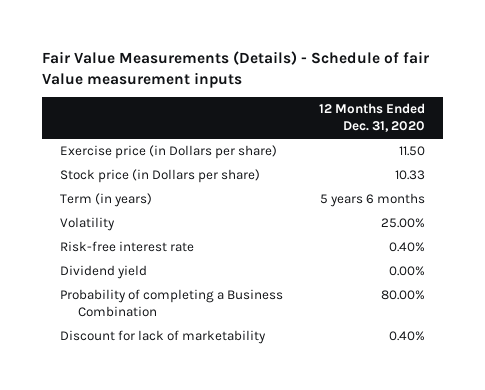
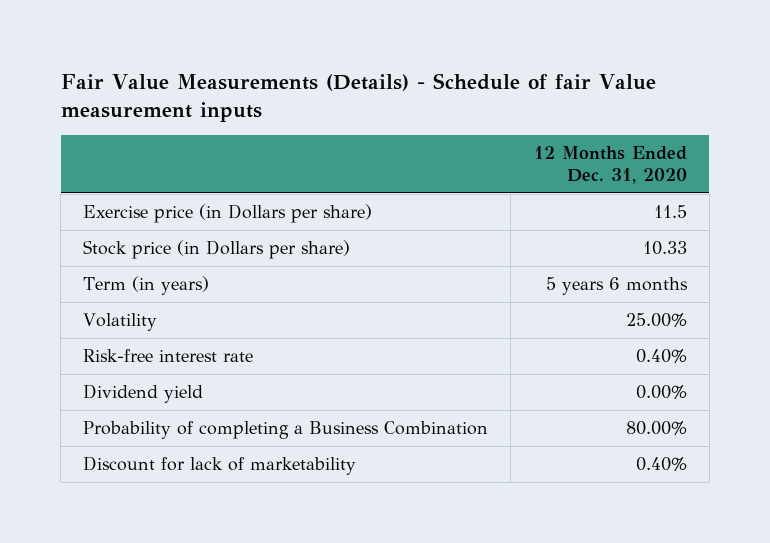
- Exercise price (in Dollars per share) | 11.50
+ Exercise price (in Dollars per share) | 11.5

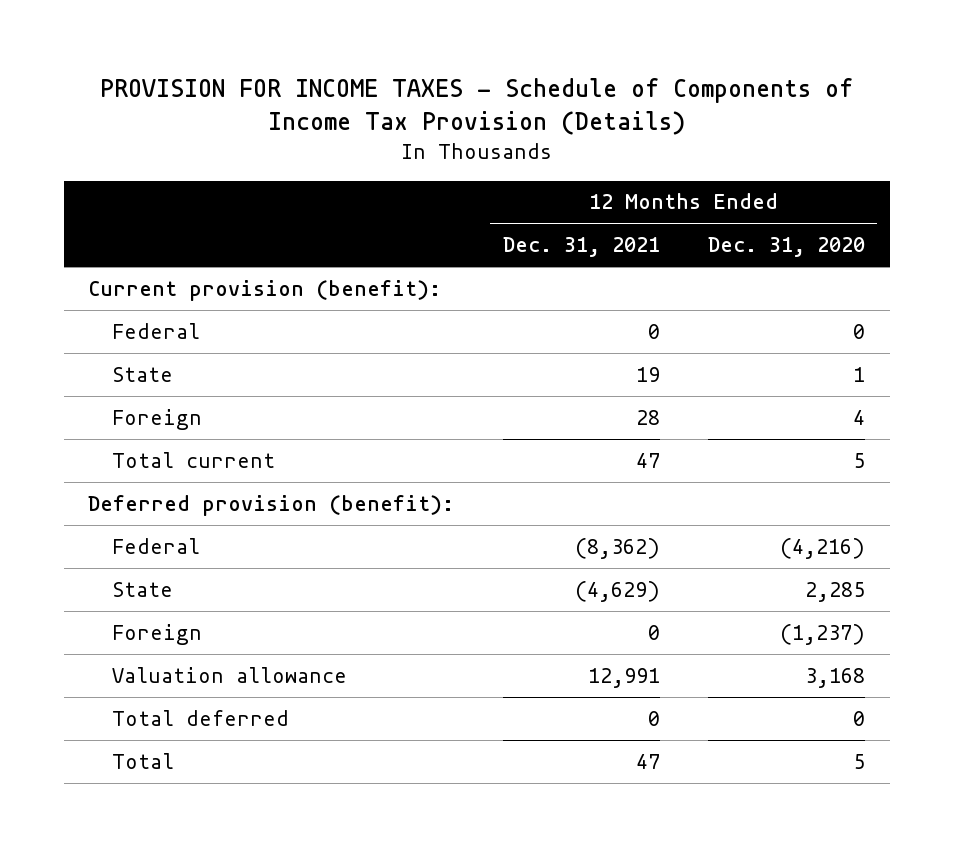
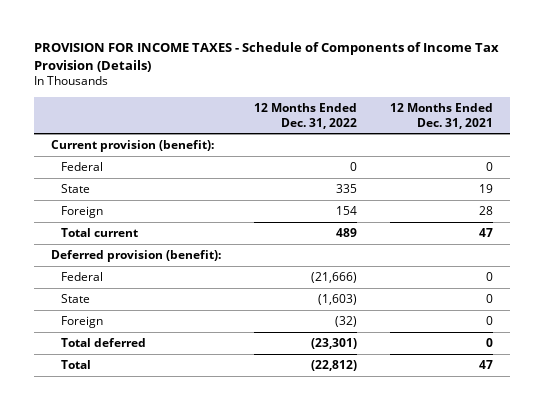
- | 12 Months Ended Dec. 31, 2021 | 12 Months Ended Dec. 31, 2020
+ | 12 Months Ended Dec. 31, 2022 | 12 Months Ended Dec. 31, 2021
- Federal | (8,362) | (4,216)
- State | (4,629) | 2,285
+ Federal | (21,666) | 0
+ State | (1,603) | 0
- Valuation allowance | 12,991 | 3,168

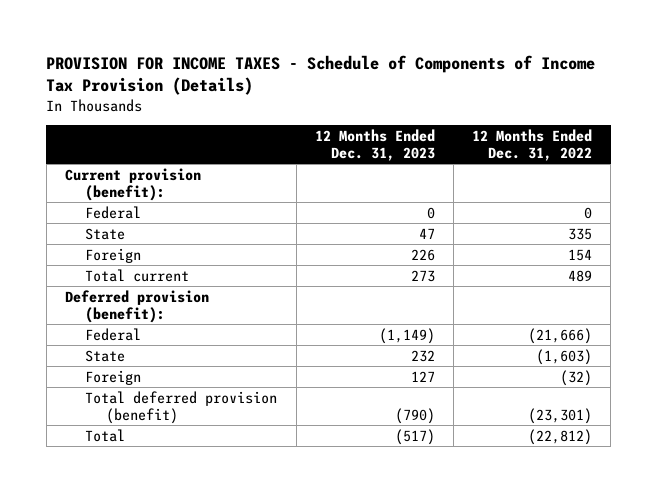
- | 12 Months Ended Dec. 31, 2022 | 12 Months Ended Dec. 31, 2021
+ | 12 Months Ended Dec. 31, 2023 | 12 Months Ended Dec. 31, 2022
- Total deferred | (23,301) | 0
+ Total deferred provision (benefit) | (790) | (23,301)

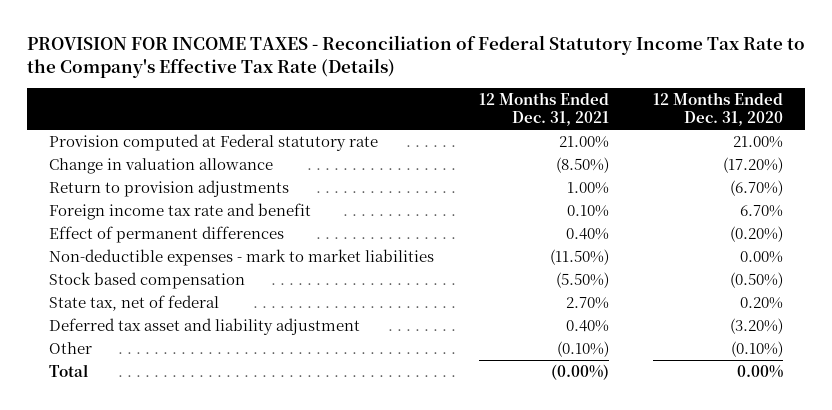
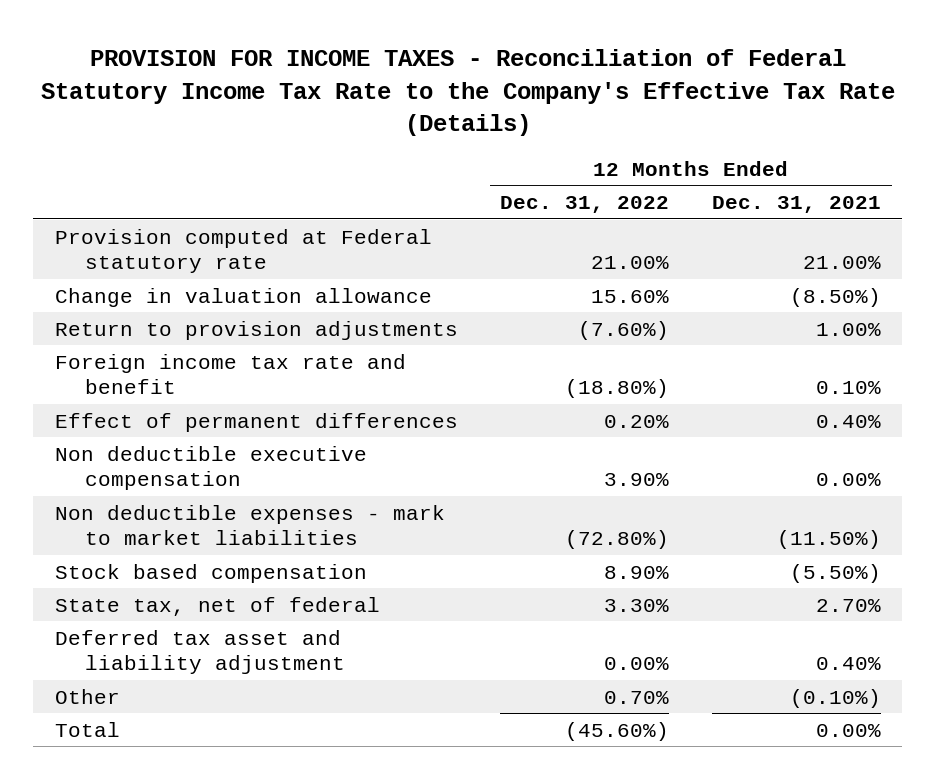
- | 12 Months Ended Dec. 31, 2021 | 12 Months Ended Dec. 31, 2020
+ | 12 Months Ended Dec. 31, 2022 | 12 Months Ended Dec. 31, 2021
- Non-deductible expenses - mark to market liabilities | (11.50%) | 0.00%
+ Non deductible executive compensation | 3.90% | 0.00%
+ Non deductible expenses - mark to market liabilities | (72.80%) | (11.50%)
- Total | (0.00%) | 0.00%
+ Total | (45.60%) | 0.00%

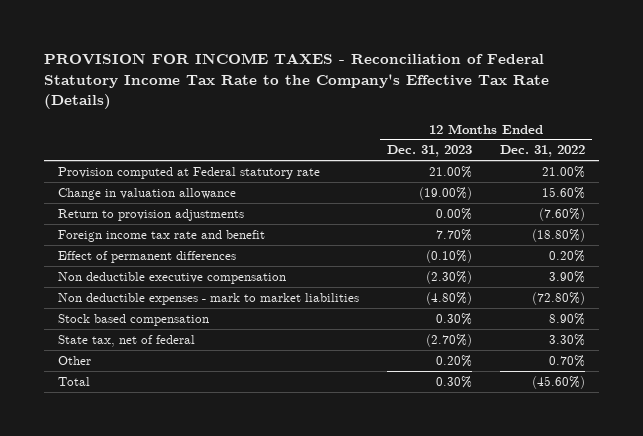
- | 12 Months Ended Dec. 31, 2022 | 12 Months Ended Dec. 31, 2021
+ | 12 Months Ended Dec. 31, 2023 | 12 Months Ended Dec. 31, 2022
- Deferred tax asset and liability adjustment | 0.00% | 0.40%

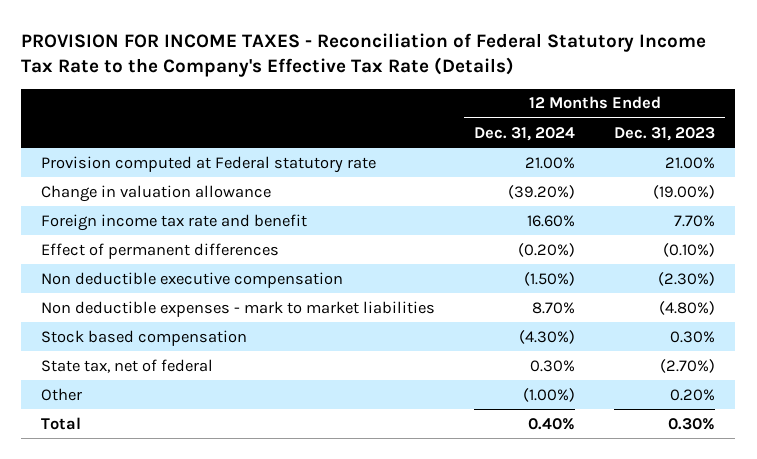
- | 12 Months Ended Dec. 31, 2023 | 12 Months Ended Dec. 31, 2022
+ | 12 Months Ended Dec. 31, 2024 | 12 Months Ended Dec. 31, 2023
- Return to provision adjustments | 0.00% | (7.60%)

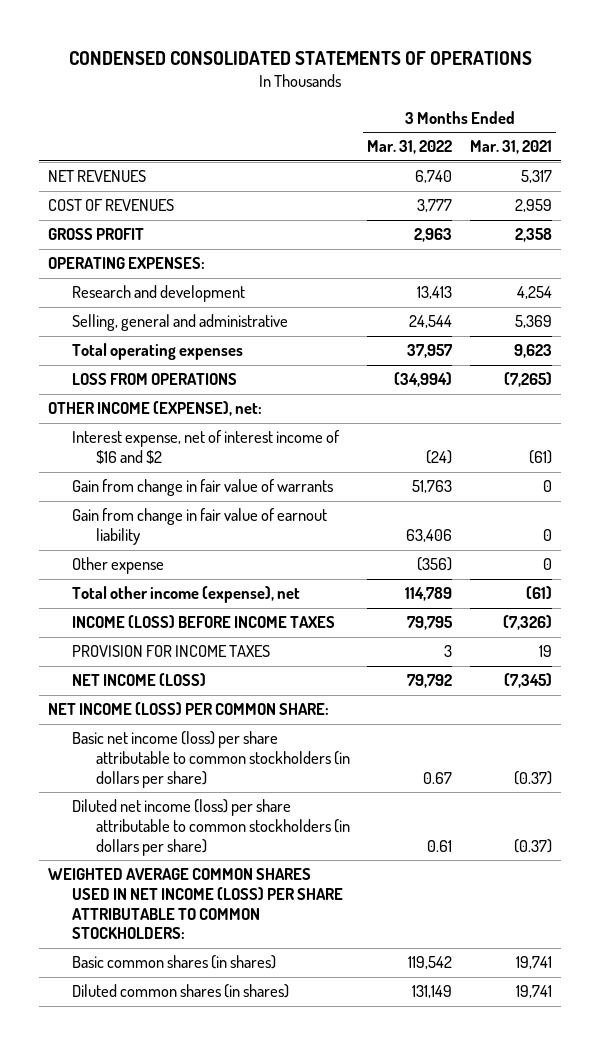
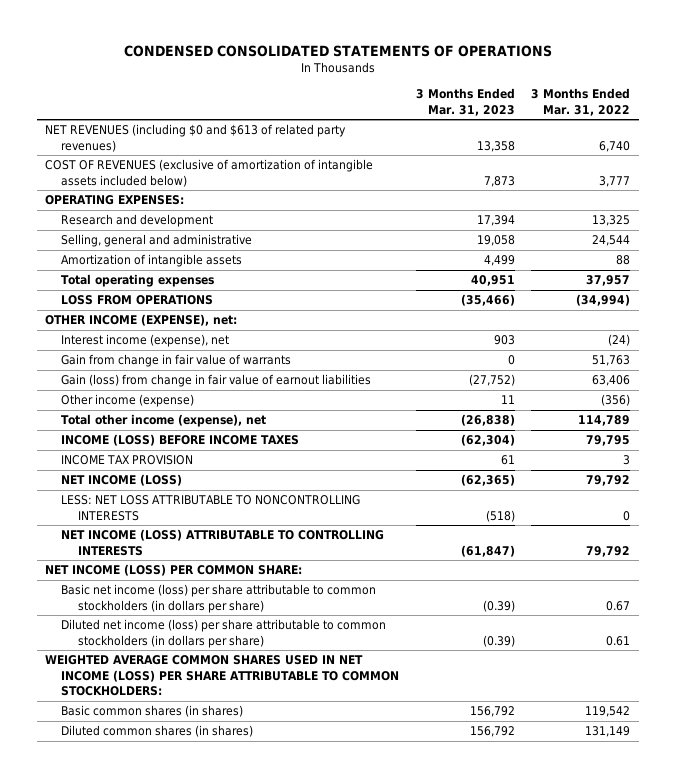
- | 3 Months Ended Mar. 31, 2022 | 3 Months Ended Mar. 31, 2021
+ | 3 Months Ended Mar. 31, 2023 | 3 Months Ended Mar. 31, 2022
- NET REVENUES | 6,740 | 5,317
- COST OF REVENUES | 3,777 | 2,959
- GROSS PROFIT | 2,963 | 2,358
+ NET REVENUES (including $0 and $613 of related party revenues) | 13,358 | 6,740
+ COST OF REVENUES (exclusive of amortization of intangible assets included below) | 7,873 | 3,777
- Research and development | 13,413 | 4,254
+ Research and development | 17,394 | 13,325
+ Amortization of intangible assets | 4,499 | 88
- Interest expense, net of interest income of $16 and $2 | (24) | (61)
+ Interest income (expense), net | 903 | (24)
- Gain from change in fair value of earnout liability | 63,406 | 0
- Other expense | (356) | 0
+ Gain (loss) from change in fair value of earnout liabilities | (27,752) | 63,406
+ Other income (expense) | 11 | (356)
- PROVISION FOR INCOME TAXES | 3 | 19
+ INCOME TAX PROVISION | 61 | 3
+ LESS: NET LOSS ATTRIBUTABLE TO NONCONTROLLING INTERESTS | (518) | 0
+ NET INCOME (LOSS) ATTRIBUTABLE TO CONTROLLING INTERESTS | (61,847) | 79,792

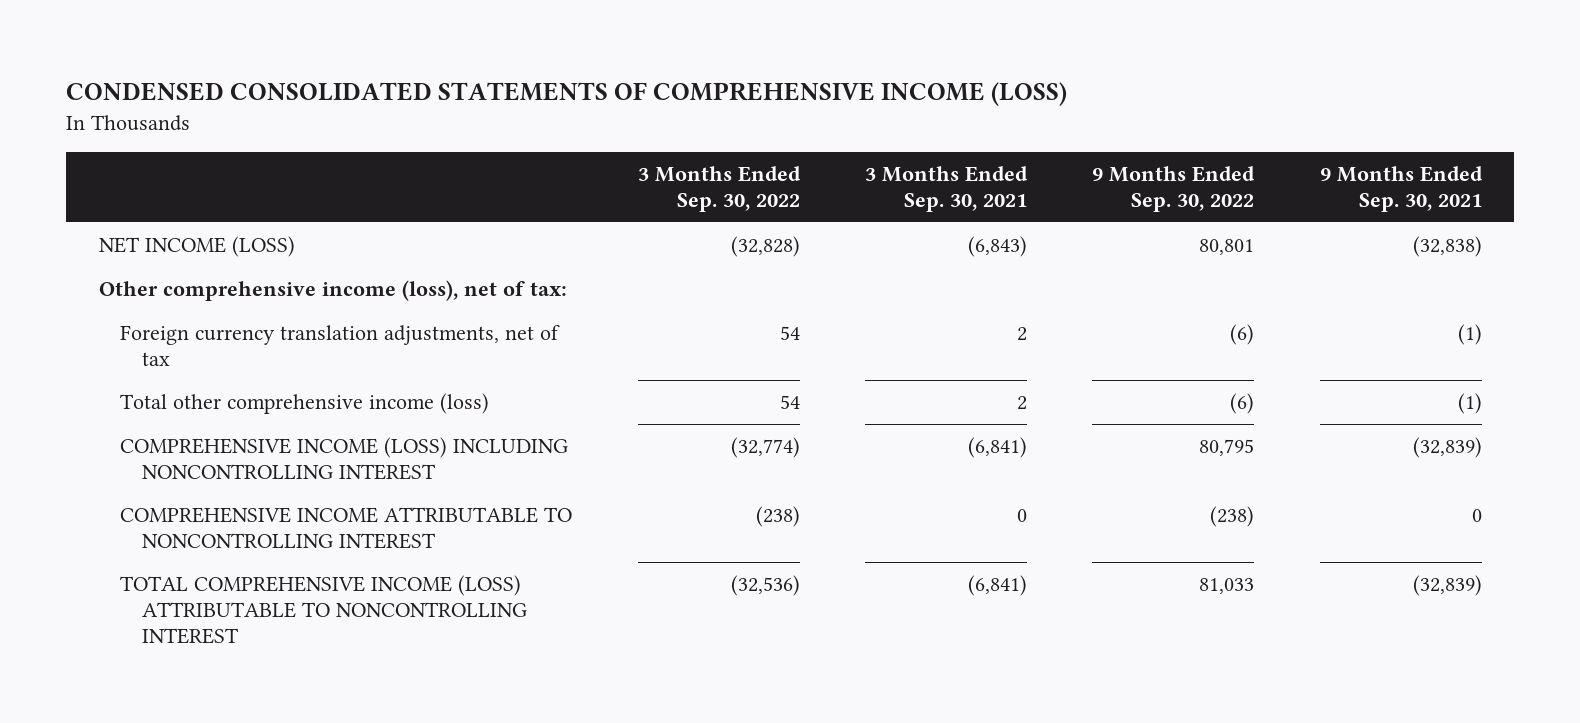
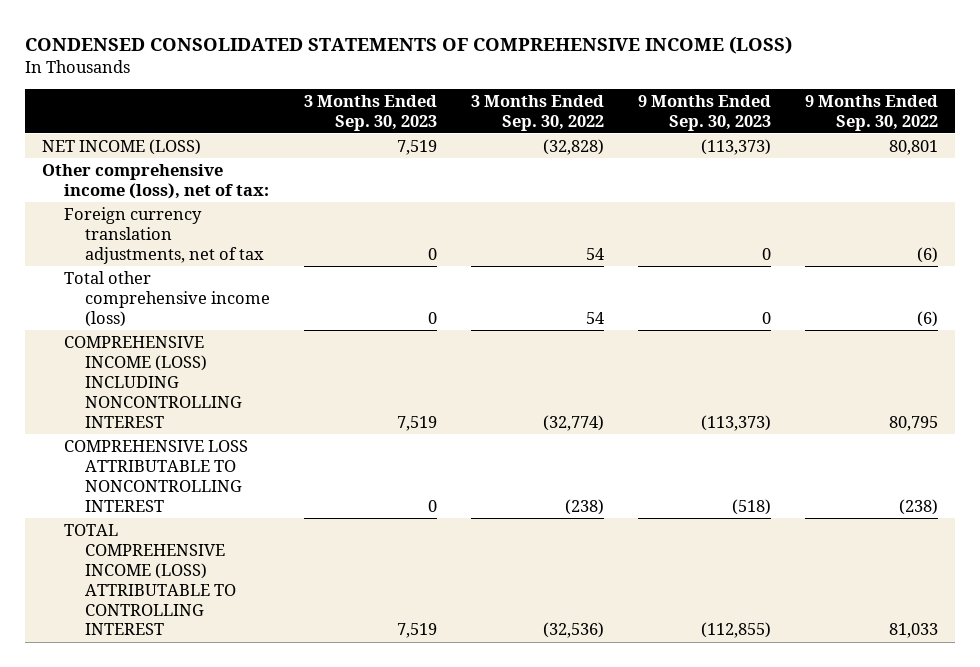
- | 3 Months Ended Sep. 30, 2022 | 3 Months Ended Sep. 30, 2021 | 9 Months Ended Sep. 30, 2022 | 9 Months Ended Sep. 30, 2021
+ | 3 Months Ended Sep. 30, 2023 | 3 Months Ended Sep. 30, 2022 | 9 Months Ended Sep. 30, 2023 | 9 Months Ended Sep. 30, 2022
- COMPREHENSIVE INCOME ATTRIBUTABLE TO NONCONTROLLING INTEREST | (238) | 0 | (238) | 0
- TOTAL COMPREHENSIVE INCOME (LOSS) ATTRIBUTABLE TO NONCONTROLLING INTEREST | (32,536) | (6,841) | 81,033 | (32,839)
+ COMPREHENSIVE LOSS ATTRIBUTABLE TO NONCONTROLLING INTEREST | 0 | (238) | (518) | (238)
+ TOTAL COMPREHENSIVE INCOME (LOSS) ATTRIBUTABLE TO CONTROLLING INTEREST | 7,519 | (32,536) | (112,855) | 81,033

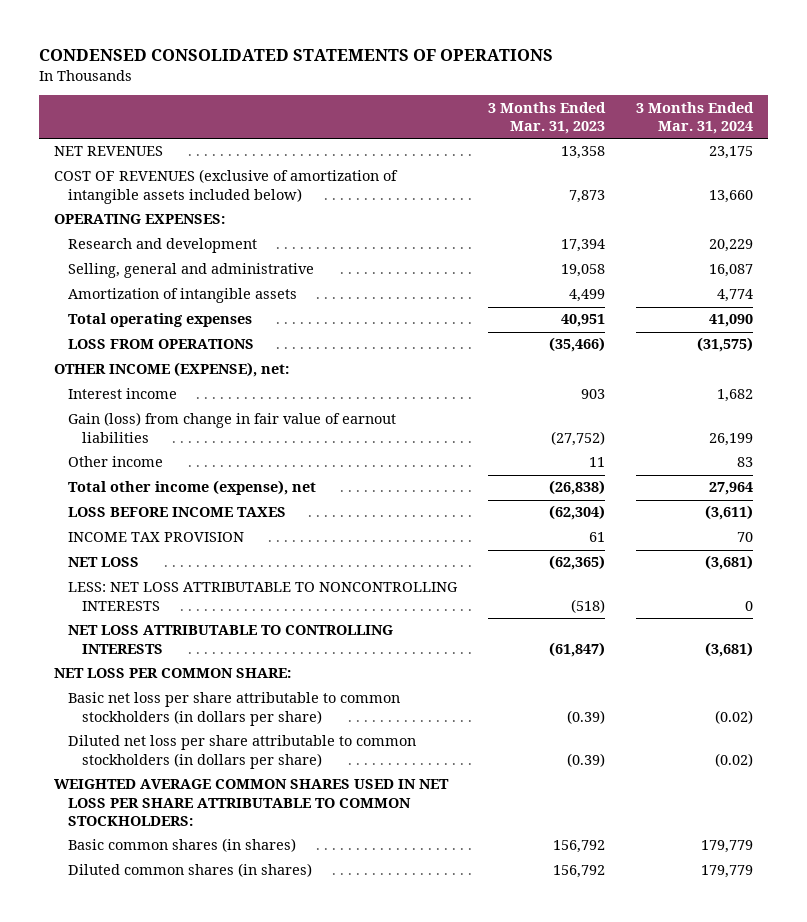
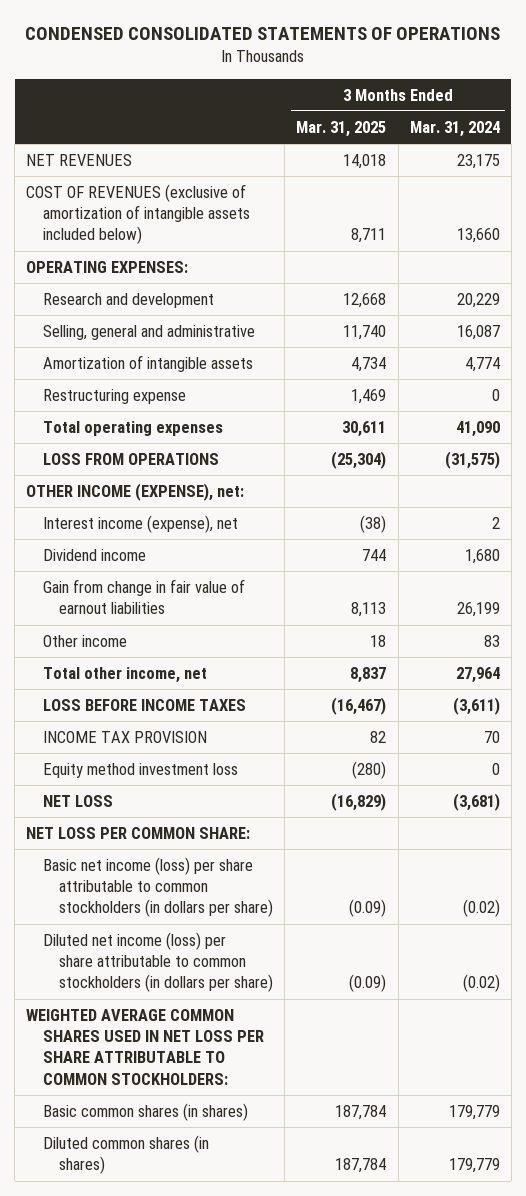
- | 3 Months Ended Mar. 31, 2023 | 3 Months Ended Mar. 31, 2024
+ | 3 Months Ended Mar. 31, 2025 | 3 Months Ended Mar. 31, 2024
+ Restructuring expense | 1,469 | 0
- Interest income | 903 | 1,682
- Gain (loss) from change in fair value of earnout liabilities | (27,752) | 26,199
+ Interest income (expense), net | (38) | 2
+ Dividend income | 744 | 1,680
+ Gain from change in fair value of earnout liabilities | 8,113 | 26,199
- Total other income (expense), net | (26,838) | 27,964
+ Total other income, net | 8,837 | 27,964
+ Equity method investment loss | (280) | 0
- LESS: NET LOSS ATTRIBUTABLE TO NONCONTROLLING INTERESTS | (518) | 0
- NET LOSS ATTRIBUTABLE TO CONTROLLING INTERESTS | (61,847) | (3,681)
- Basic net loss per share attributable to common stockholders (in dollars per share) | (0.39) | (0.02)
- Diluted net loss per share attributable to common stockholders (in dollars per share) | (0.39) | (0.02)
+ Basic net income (loss) per share attributable to common stockholders (in dollars per share) | (0.09) | (0.02)
+ Diluted net income (loss) per share attributable to common stockholders (in dollars per share) | (0.09) | (0.02)

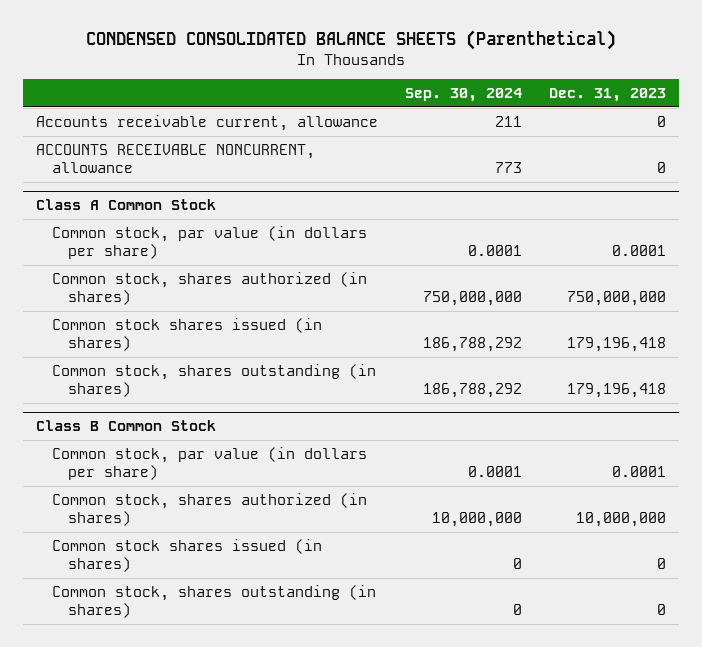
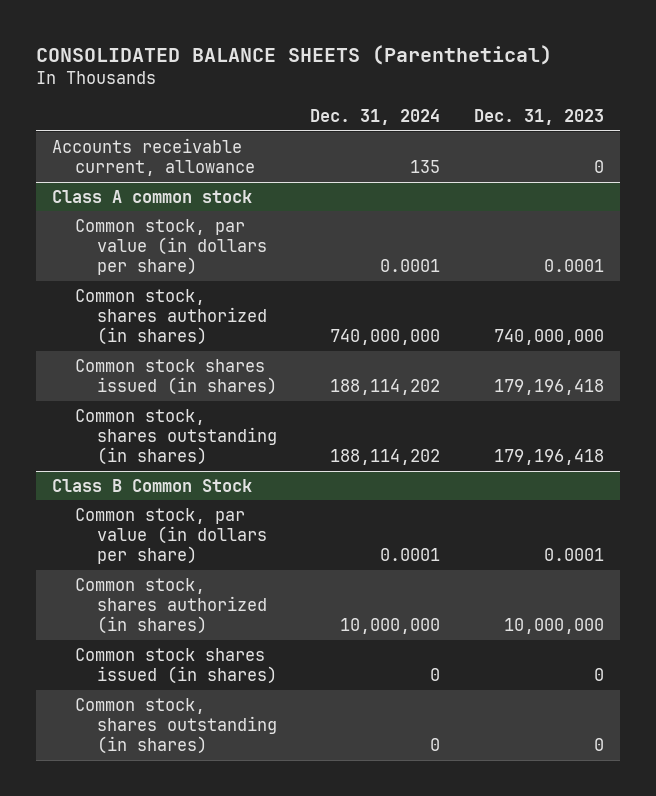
- CONDENSED CONSOLIDATED BALANCE SHEETS (Parenthetical)
+ CONSOLIDATED BALANCE SHEETS (Parenthetical)
- | Sep. 30, 2024 | Dec. 31, 2023
+ | Dec. 31, 2024 | Dec. 31, 2023
- ACCOUNTS RECEIVABLE NONCURRENT, allowance | 773 | 0
- Class A Common Stock
+ Class A common stock
- Common stock, shares authorized (in shares) | 750,000,000 | 750,000,000
+ Common stock, shares authorized (in shares) | 740,000,000 | 740,000,000

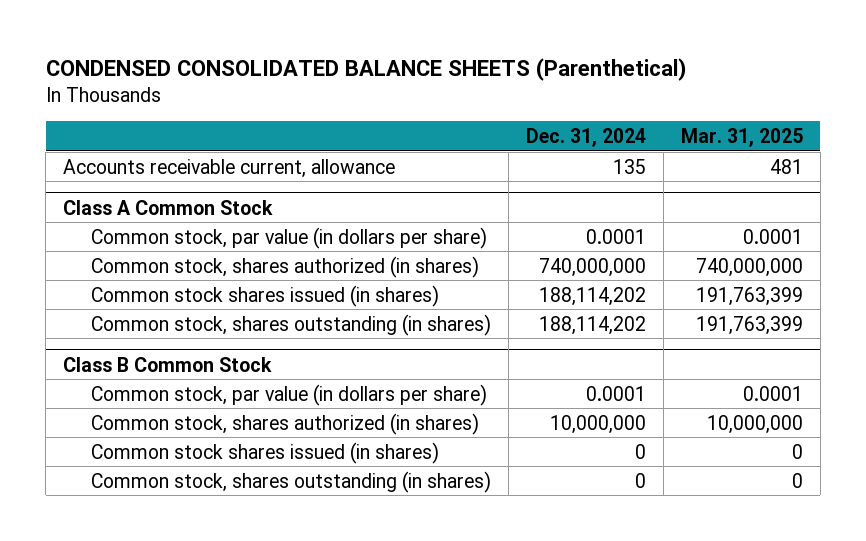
- CONSOLIDATED BALANCE SHEETS (Parenthetical)
+ CONDENSED CONSOLIDATED BALANCE SHEETS (Parenthetical)
- | Dec. 31, 2024 | Dec. 31, 2023
+ | Dec. 31, 2024 | Mar. 31, 2025
- Class A common stock
+ Class A Common Stock

